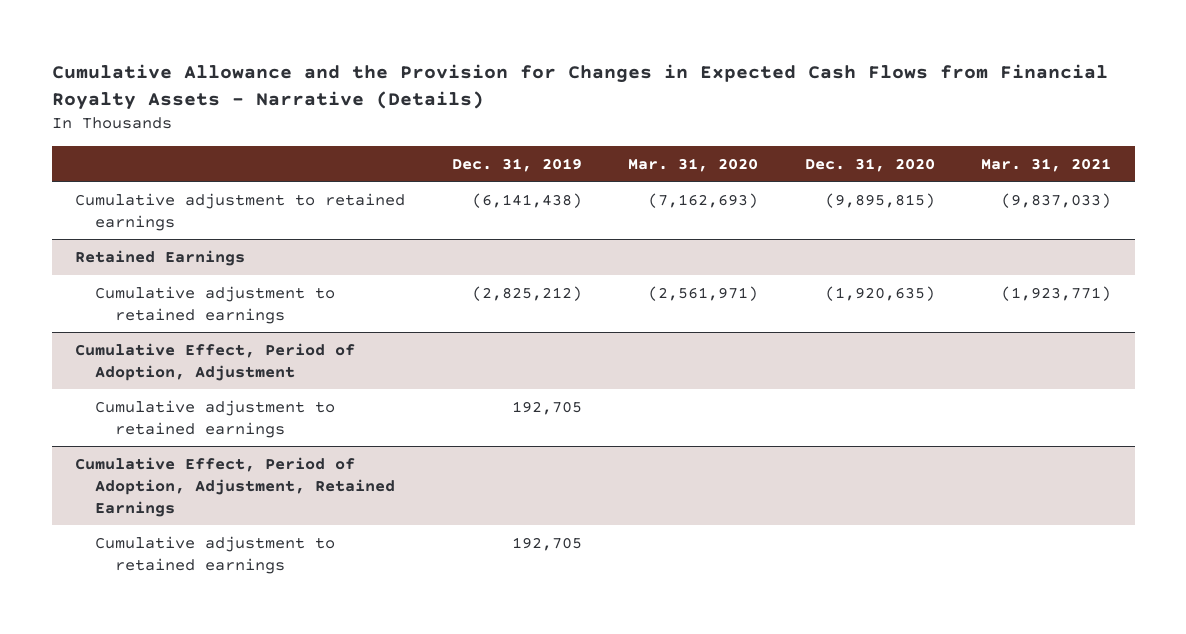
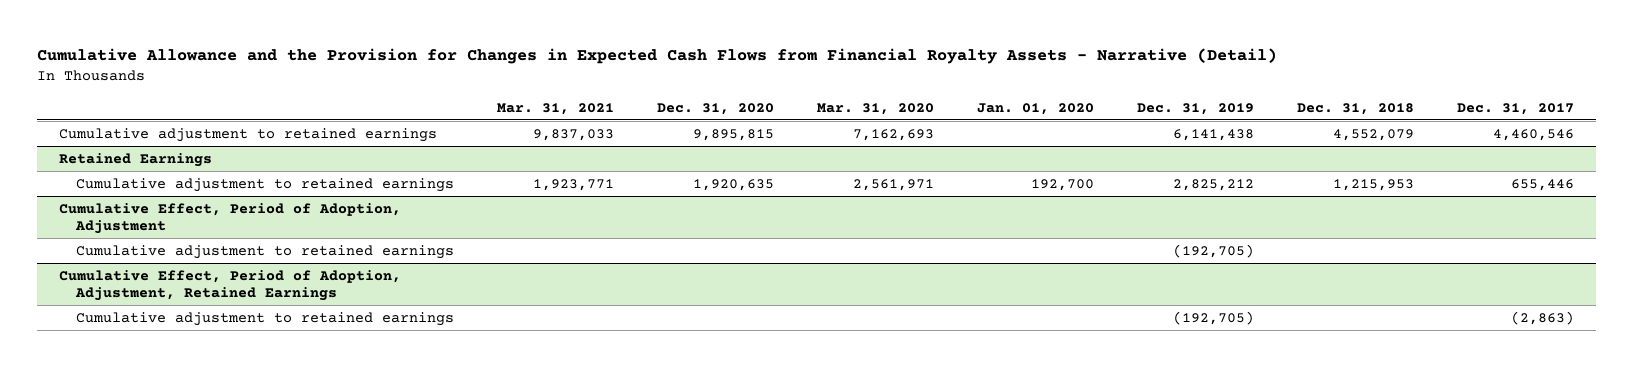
- Cumulative Allowance and the Provision for Changes in Expected Cash Flows from Financial Royalty Assets - Narrative (Details)
+ Cumulative Allowance and the Provision for Changes in Expected Cash Flows from Financial Royalty Assets - Narrative (Detail)
- | Dec. 31, 2019 | Mar. 31, 2020 | Dec. 31, 2020 | Mar. 31, 2021
+ | Mar. 31, 2021 | Dec. 31, 2020 | Mar. 31, 2020 | Jan. 01, 2020 | Dec. 31, 2019 | Dec. 31, 2018 | Dec. 31, 2017
- Cumulative adjustment to retained earnings | (6,141,438) | (7,162,693) | (9,895,815) | (9,837,033)
+ Cumulative adjustment to retained earnings | 9,837,033 | 9,895,815 | 7,162,693 | | 6,141,438 | 4,552,079 | 4,460,546
@ Retained Earnings
- Cumulative adjustment to retained earnings | (2,825,212) | (2,561,971) | (1,920,635) | (1,923,771)
+ Cumulative adjustment to retained earnings | 1,923,771 | 1,920,635 | 2,561,971 | 192,700 | 2,825,212 | 1,215,953 | 655,446
@ Cumulative Effect, Period of Adoption, Adjustment
- Cumulative adjustment to retained earnings | 192,705 | | |
+ Cumulative adjustment to retained earnings | | | | | (192,705) | |
@ Cumulative Effect, Period of Adoption, Adjustment, Retained Earnings
- Cumulative adjustment to retained earnings | 192,705 | | |
+ Cumulative adjustment to retained earnings | | | | | (192,705) | | (2,863)

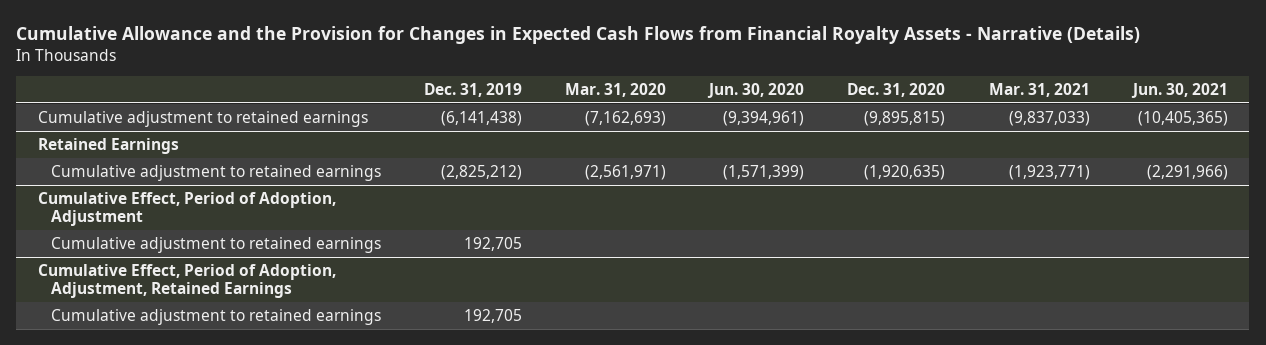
- Cumulative Allowance and the Provision for Changes in Expected Cash Flows from Financial Royalty Assets - Narrative (Detail)
+ Cumulative Allowance and the Provision for Changes in Expected Cash Flows from Financial Royalty Assets - Narrative (Details)
- | Mar. 31, 2021 | Dec. 31, 2020 | Mar. 31, 2020 | Jan. 01, 2020 | Dec. 31, 2019 | Dec. 31, 2018 | Dec. 31, 2017
+ | Dec. 31, 2019 | Mar. 31, 2020 | Jun. 30, 2020 | Dec. 31, 2020 | Mar. 31, 2021 | Jun. 30, 2021
- Cumulative adjustment to retained earnings | 9,837,033 | 9,895,815 | 7,162,693 | | 6,141,438 | 4,552,079 | 4,460,546
+ Cumulative adjustment to retained earnings | (6,141,438) | (7,162,693) | (9,394,961) | (9,895,815) | (9,837,033) | (10,405,365)
@ Retained Earnings
- Cumulative adjustment to retained earnings | 1,923,771 | 1,920,635 | 2,561,971 | 192,700 | 2,825,212 | 1,215,953 | 655,446
+ Cumulative adjustment to retained earnings | (2,825,212) | (2,561,971) | (1,571,399) | (1,920,635) | (1,923,771) | (2,291,966)
@ Cumulative Effect, Period of Adoption, Adjustment
- Cumulative adjustment to retained earnings | | | | | (192,705) | |
+ Cumulative adjustment to retained earnings | 192,705 | | | | |
@ Cumulative Effect, Period of Adoption, Adjustment, Retained Earnings
- Cumulative adjustment to retained earnings | | | | | (192,705) | | (2,863)
+ Cumulative adjustment to retained earnings | 192,705 | | | | |

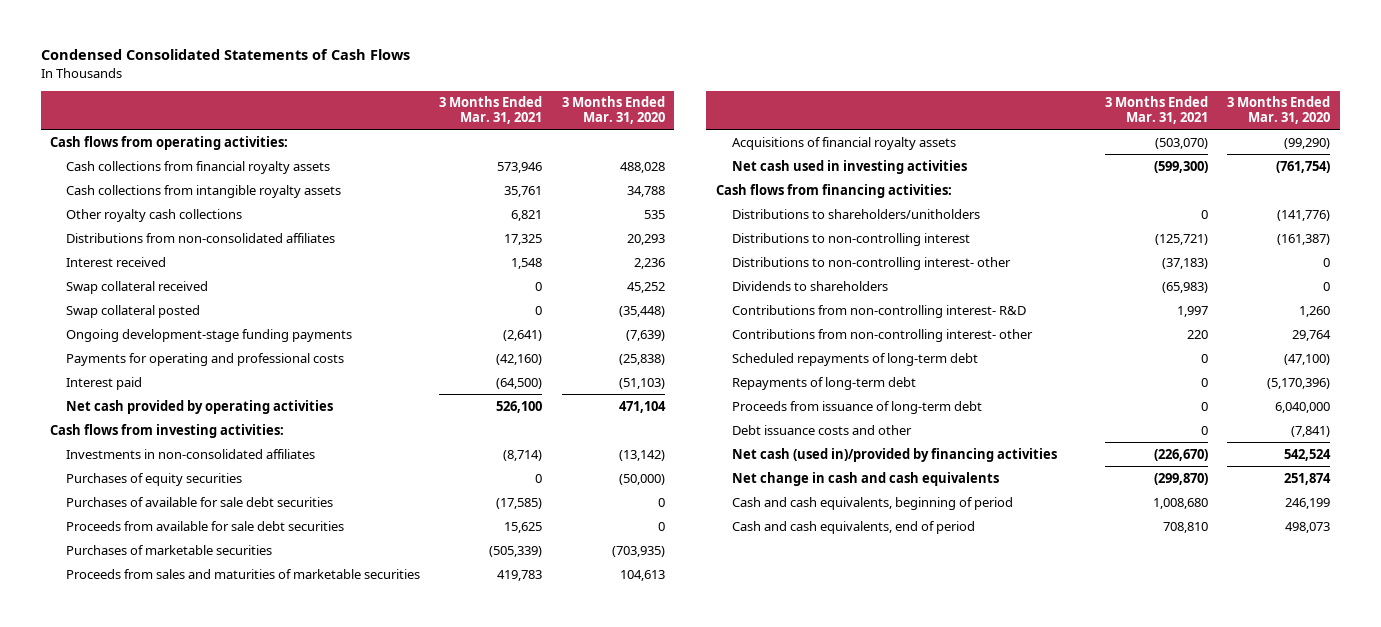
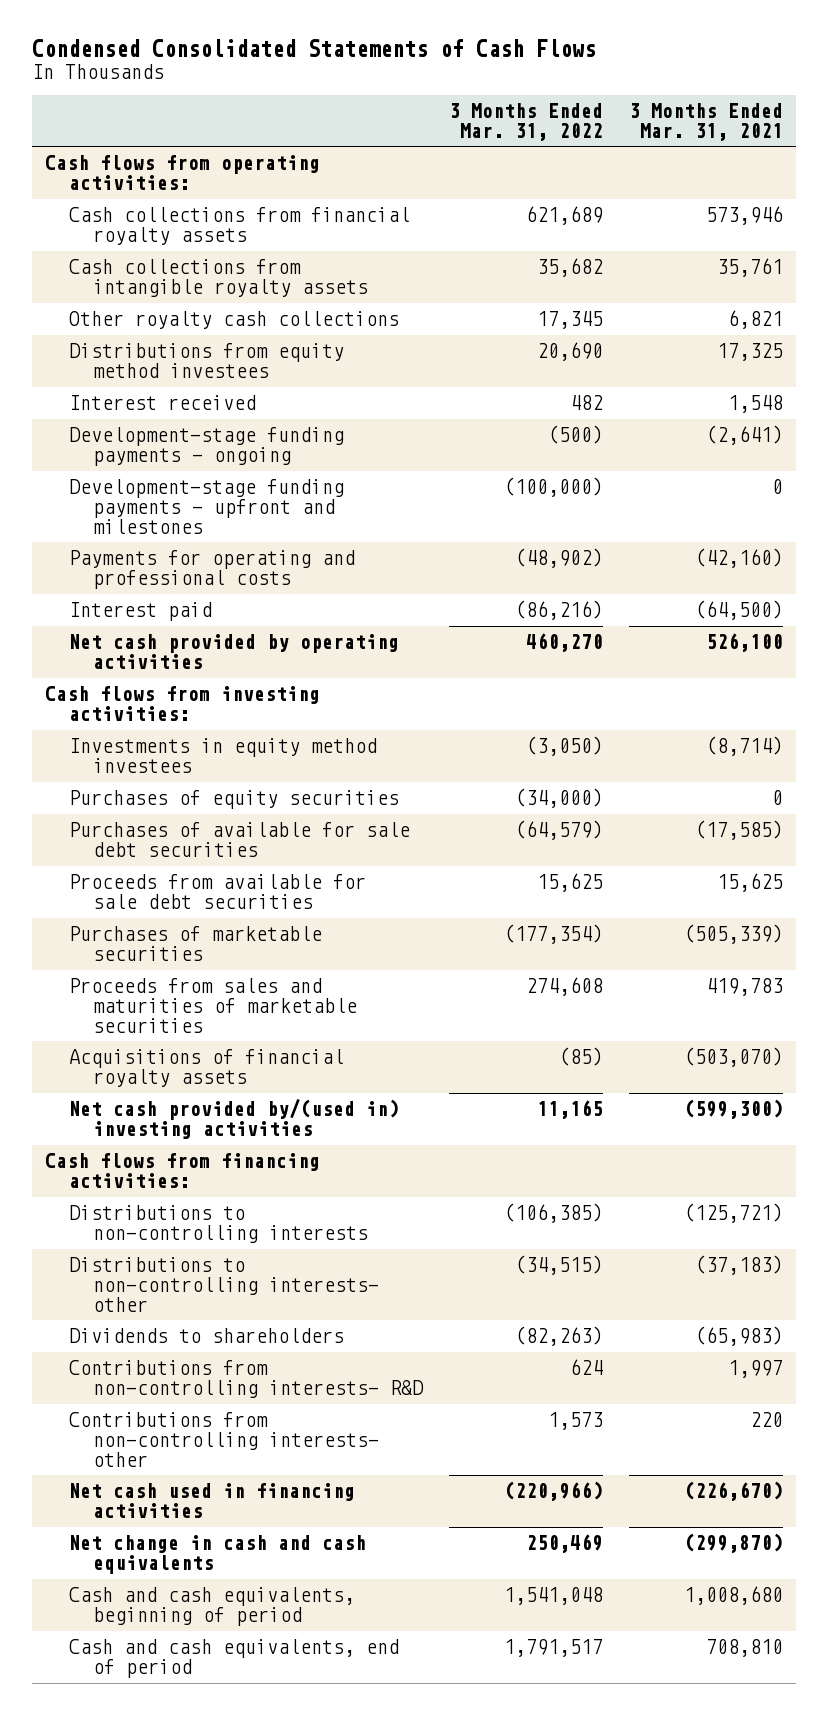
- | 3 Months Ended Mar. 31, 2021 | 3 Months Ended Mar. 31, 2020
+ | 3 Months Ended Mar. 31, 2022 | 3 Months Ended Mar. 31, 2021
- Distributions from non-consolidated affiliates | 17,325 | 20,293
+ Distributions from equity method investees | 20,690 | 17,325
- Swap collateral received | 0 | 45,252
- Swap collateral posted | 0 | (35,448)
- Ongoing development-stage funding payments | (2,641) | (7,639)
+ Development-stage funding payments - ongoing | (500) | (2,641)
+ Development-stage funding payments - upfront and milestones | (100,000) | 0
- Investments in non-consolidated affiliates | (8,714) | (13,142)
+ Investments in equity method investees | (3,050) | (8,714)
- Net cash used in investing activities | (599,300) | (761,754)
+ Net cash provided by/(used in) investing activities | 11,165 | (599,300)
- Distributions to shareholders/unitholders | 0 | (141,776)
- Distributions to non-controlling interest | (125,721) | (161,387)
- Distributions to non-controlling interest- other | (37,183) | 0
+ Distributions to non-controlling interests | (106,385) | (125,721)
+ Distributions to non-controlling interests- other | (34,515) | (37,183)
- Contributions from non-controlling interest- R&D | 1,997 | 1,260
- Contributions from non-controlling interest- other | 220 | 29,764
- Scheduled repayments of long-term debt | 0 | (47,100)
- Repayments of long-term debt | 0 | (5,170,396)
- Proceeds from issuance of long-term debt | 0 | 6,040,000
- Debt issuance costs and other | 0 | (7,841)
- Net cash (used in)/provided by financing activities | (226,670) | 542,524
+ Contributions from non-controlling interests- R&D | 624 | 1,997
+ Contributions from non-controlling interests- other | 1,573 | 220
+ Net cash used in financing activities | (220,966) | (226,670)

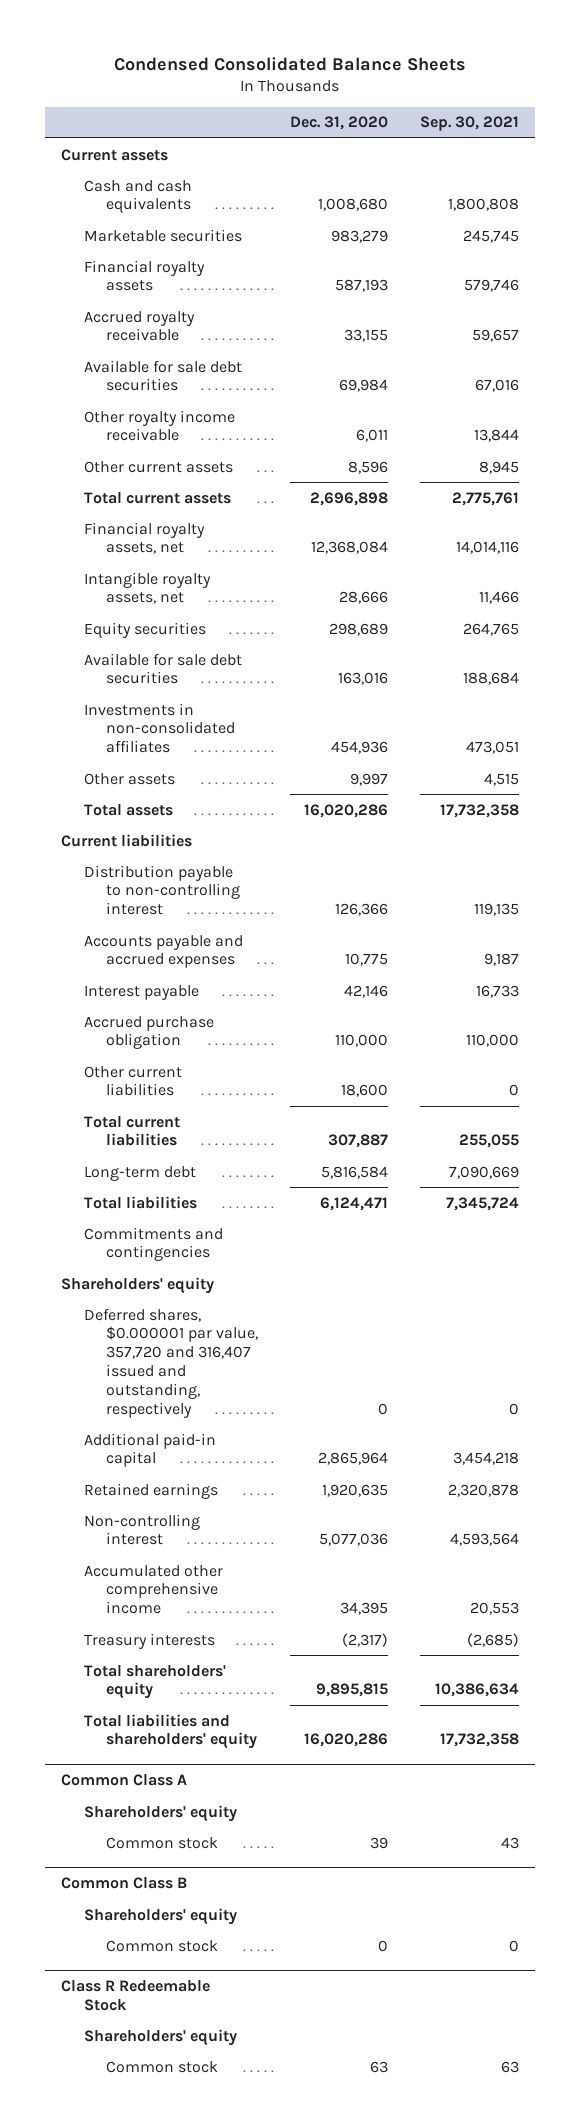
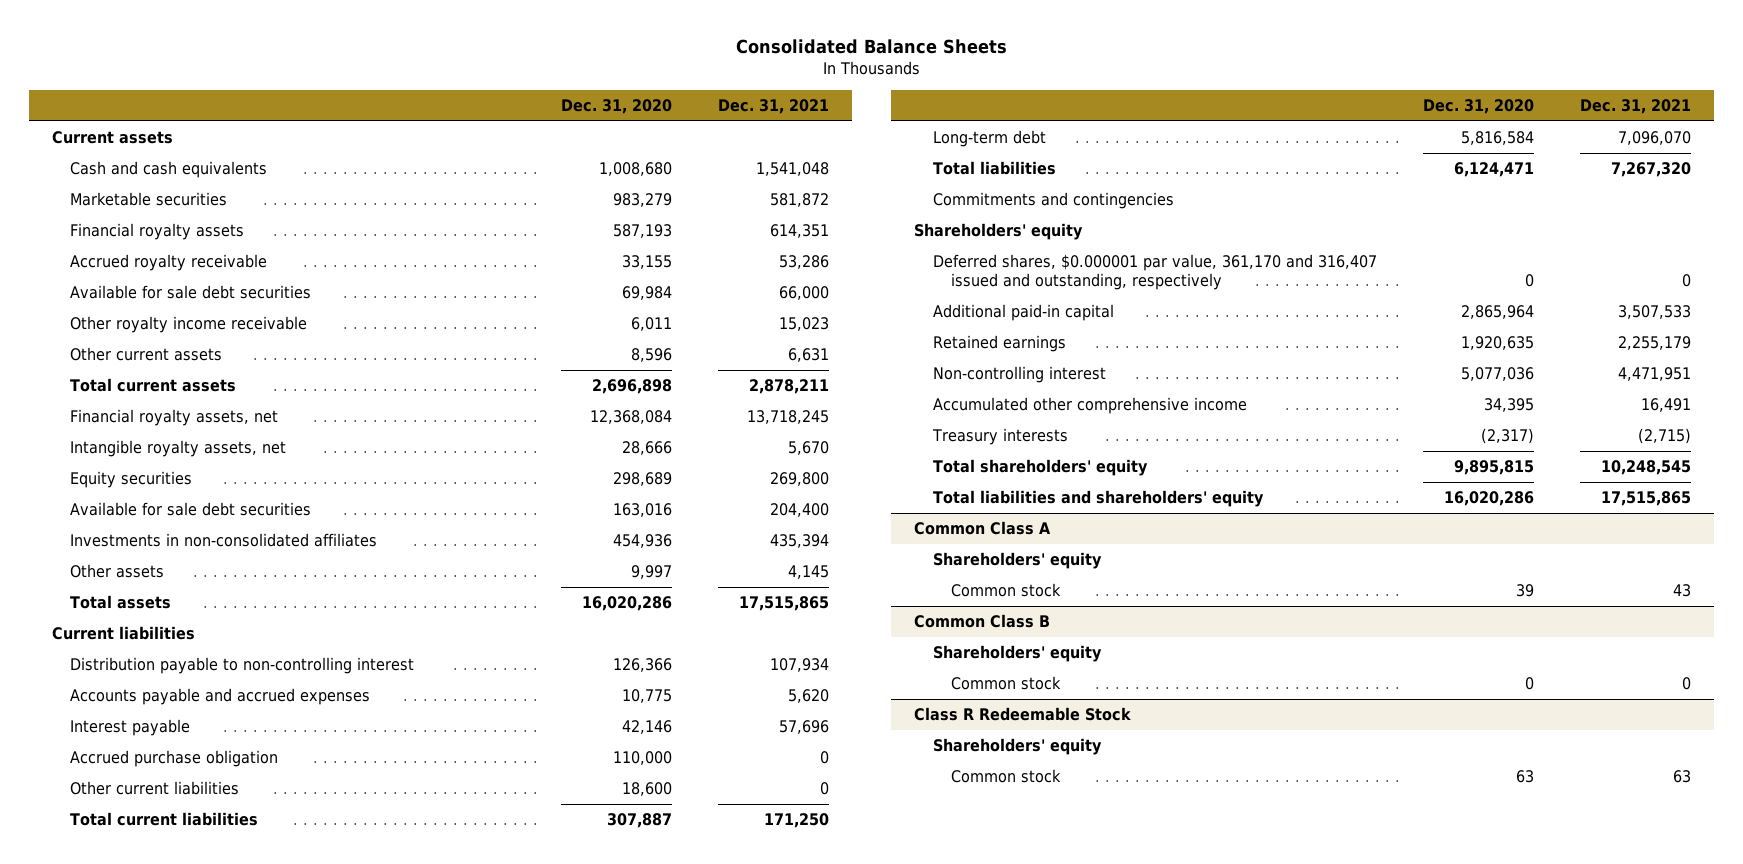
- Condensed Consolidated Balance Sheets
+ Consolidated Balance Sheets
- | Dec. 31, 2020 | Sep. 30, 2021
+ | Dec. 31, 2020 | Dec. 31, 2021
- Deferred shares, $0.000001 par value, 357,720 and 316,407 issued and outstanding, respectively | 0 | 0
+ Deferred shares, $0.000001 par value, 361,170 and 316,407 issued and outstanding, respectively | 0 | 0

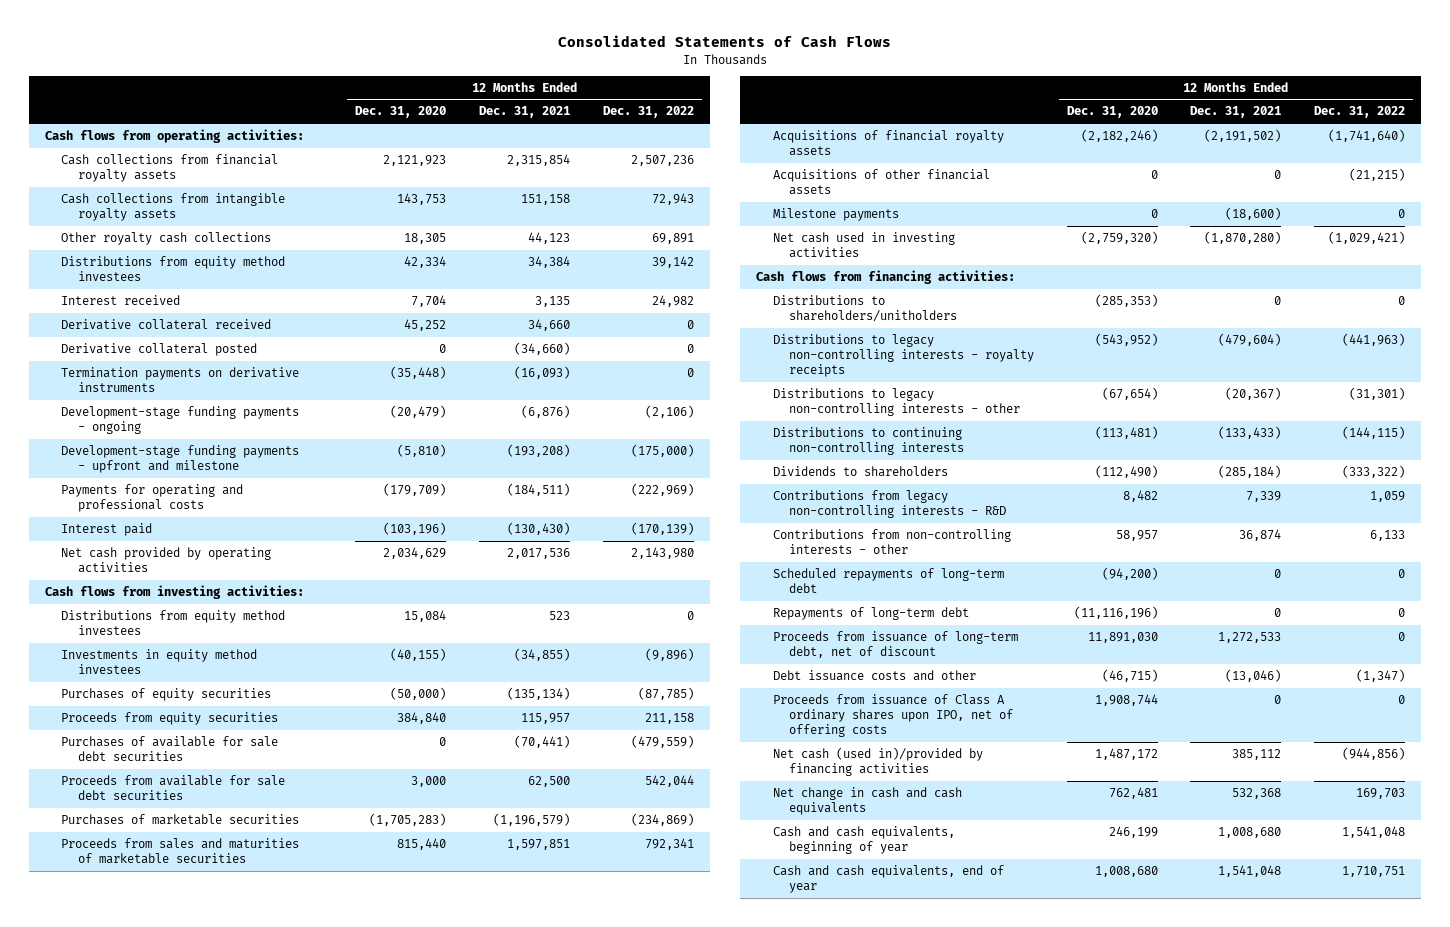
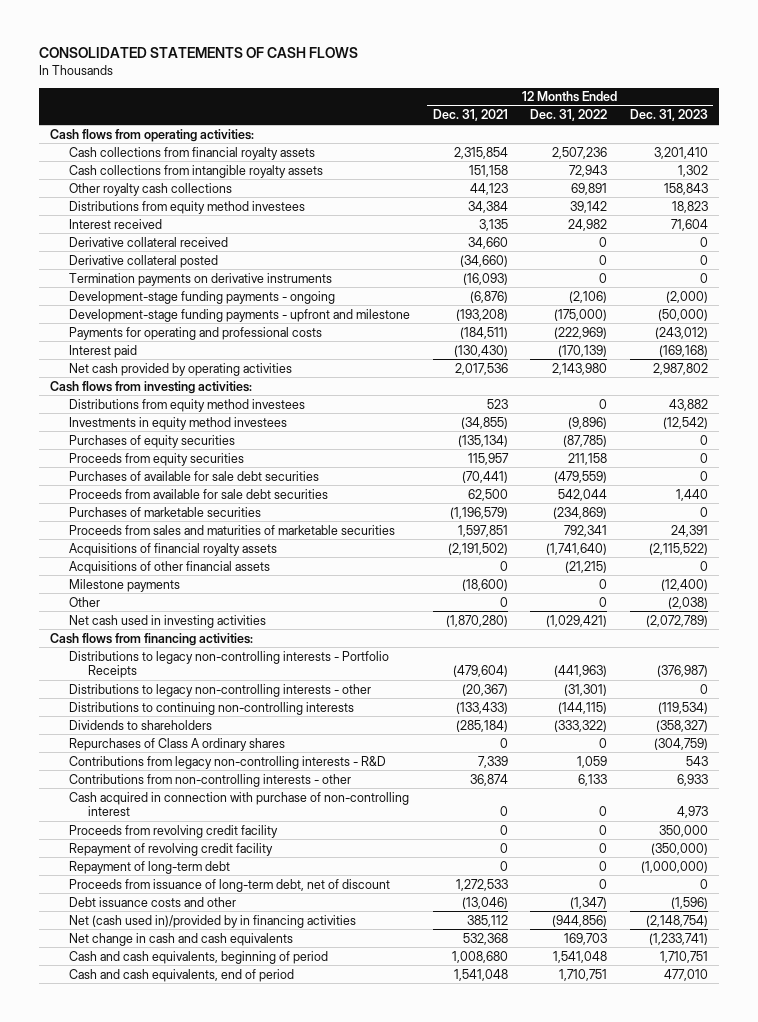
- Consolidated Statements of Cash Flows
+ CONSOLIDATED STATEMENTS OF CASH FLOWS
- | 12 Months Ended Dec. 31, 2020 | 12 Months Ended Dec. 31, 2021 | 12 Months Ended Dec. 31, 2022
+ | 12 Months Ended Dec. 31, 2021 | 12 Months Ended Dec. 31, 2022 | 12 Months Ended Dec. 31, 2023
+ Other | 0 | 0 | (2,038)
- Distributions to shareholders/unitholders | (285,353) | 0 | 0
- Distributions to legacy non-controlling interests - royalty receipts | (543,952) | (479,604) | (441,963)
+ Distributions to legacy non-controlling interests - Portfolio Receipts | (479,604) | (441,963) | (376,987)
+ Repurchases of Class A ordinary shares | 0 | 0 | (304,759)
- Scheduled repayments of long-term debt | (94,200) | 0 | 0
- Repayments of long-term debt | (11,116,196) | 0 | 0
+ Cash acquired in connection with purchase of non-controlling interest | 0 | 0 | 4,973
+ Proceeds from revolving credit facility | 0 | 0 | 350,000
+ Repayment of revolving credit facility | 0 | 0 | (350,000)
+ Repayment of long-term debt | 0 | 0 | (1,000,000)
- Proceeds from issuance of Class A ordinary shares upon IPO, net of offering costs | 1,908,744 | 0 | 0
- Net cash (used in)/provided by financing activities | 1,487,172 | 385,112 | (944,856)
+ Net (cash used in)/provided by in financing activities | 385,112 | (944,856) | (2,148,754)
- Cash and cash equivalents, beginning of year | 246,199 | 1,008,680 | 1,541,048
- Cash and cash equivalents, end of year | 1,008,680 | 1,541,048 | 1,710,751
+ Cash and cash equivalents, beginning of period | 1,008,680 | 1,541,048 | 1,710,751
+ Cash and cash equivalents, end of period | 1,541,048 | 1,710,751 | 477,010

